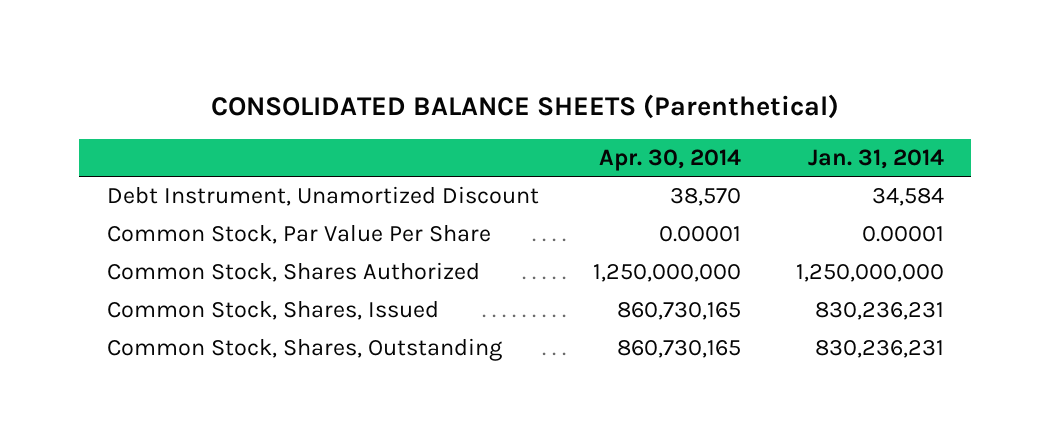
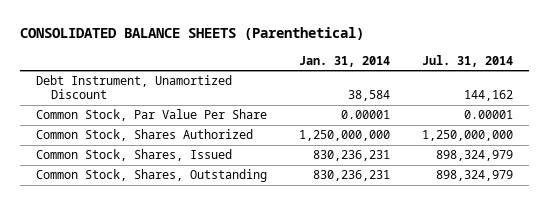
- | Apr. 30, 2014 | Jan. 31, 2014
+ | Jan. 31, 2014 | Jul. 31, 2014
- Debt Instrument, Unamortized Discount | 38,570 | 34,584
+ Debt Instrument, Unamortized Discount | 38,584 | 144,162

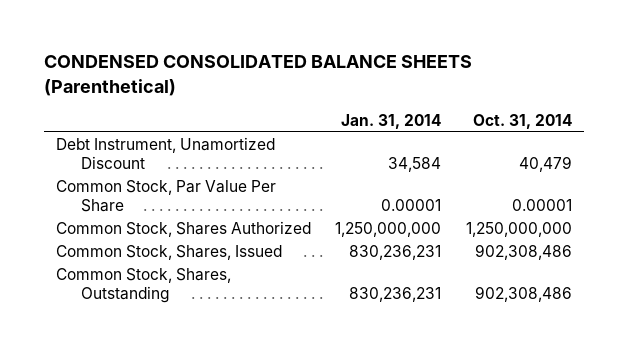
- CONSOLIDATED BALANCE SHEETS (Parenthetical)
+ CONDENSED CONSOLIDATED BALANCE SHEETS (Parenthetical)
- | Jan. 31, 2014 | Jul. 31, 2014
+ | Jan. 31, 2014 | Oct. 31, 2014
- Debt Instrument, Unamortized Discount | 38,584 | 144,162
+ Debt Instrument, Unamortized Discount | 34,584 | 40,479

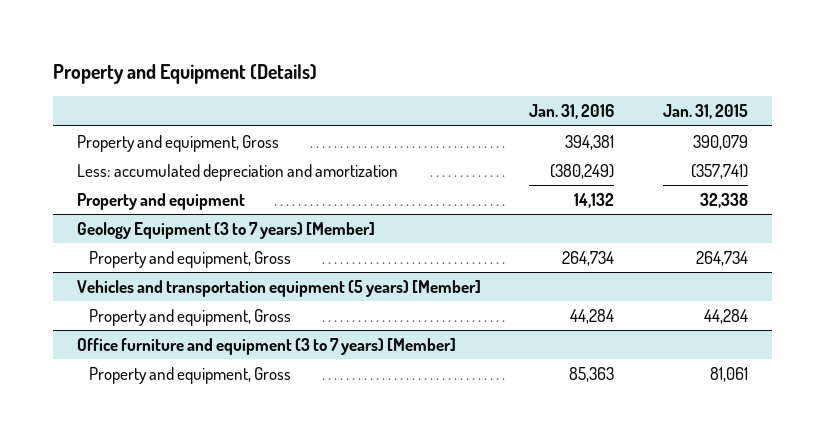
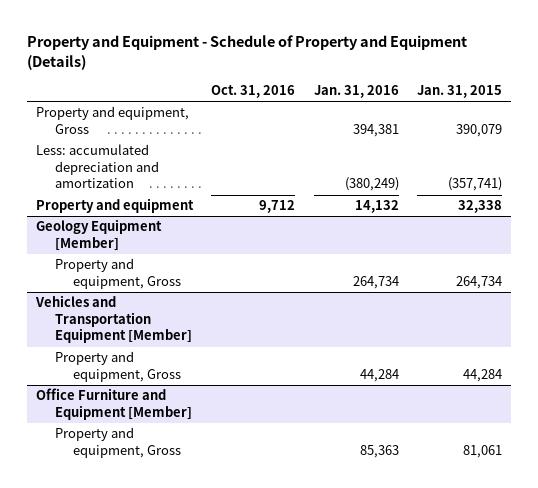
- Property and Equipment (Details)
+ Property and Equipment - Schedule of Property and Equipment (Details)
- | Jan. 31, 2016 | Jan. 31, 2015
+ | Oct. 31, 2016 | Jan. 31, 2016 | Jan. 31, 2015
- Geology Equipment (3 to 7 years) [Member]
+ Geology Equipment [Member]
- Vehicles and transportation equipment (5 years) [Member]
+ Vehicles and Transportation Equipment [Member]
- Office furniture and equipment (3 to 7 years) [Member]
+ Office Furniture and Equipment [Member]

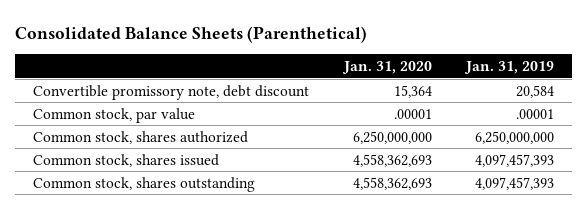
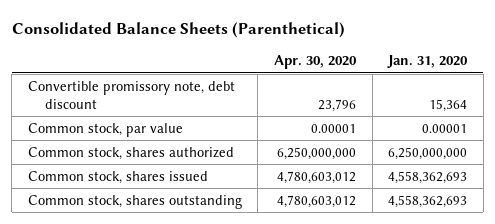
- | Jan. 31, 2020 | Jan. 31, 2019
+ | Apr. 30, 2020 | Jan. 31, 2020
- Common stock, par value | .00001 | .00001
+ Common stock, par value | 0.00001 | 0.00001

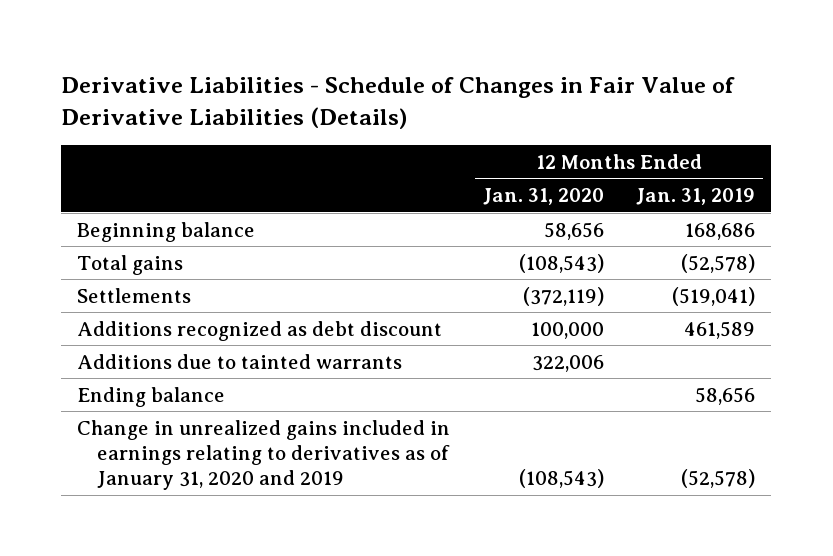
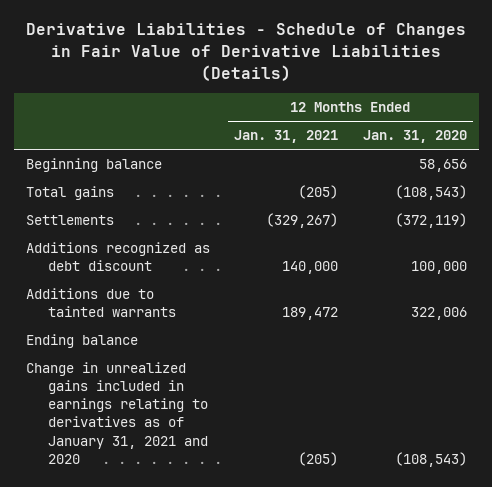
- | 12 Months Ended Jan. 31, 2020 | 12 Months Ended Jan. 31, 2019
+ | 12 Months Ended Jan. 31, 2021 | 12 Months Ended Jan. 31, 2020
- Change in unrealized gains included in earnings relating to derivatives as of January 31, 2020 and 2019 | (108,543) | (52,578)
+ Change in unrealized gains included in earnings relating to derivatives as of January 31, 2021 and 2020 | (205) | (108,543)

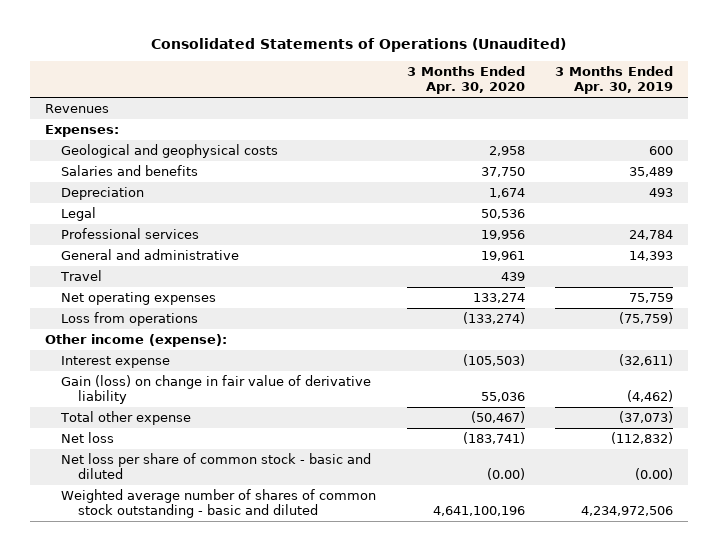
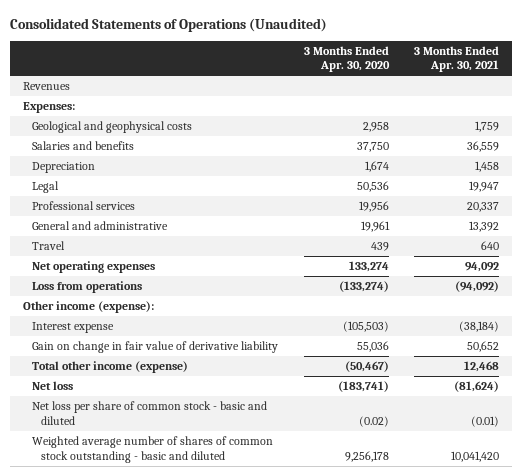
- | 3 Months Ended Apr. 30, 2020 | 3 Months Ended Apr. 30, 2019
+ | 3 Months Ended Apr. 30, 2020 | 3 Months Ended Apr. 30, 2021
- Gain (loss) on change in fair value of derivative liability | 55,036 | (4,462)
- Total other expense | (50,467) | (37,073)
+ Gain on change in fair value of derivative liability | 55,036 | 50,652
+ Total other income (expense) | (50,467) | 12,468
- Net loss per share of common stock - basic and diluted | (0.00) | (0.00)
- Weighted average number of shares of common stock outstanding - basic and diluted | 4,641,100,196 | 4,234,972,506
+ Net loss per share of common stock - basic and diluted | (0.02) | (0.01)
+ Weighted average number of shares of common stock outstanding - basic and diluted | 9,256,178 | 10,041,420

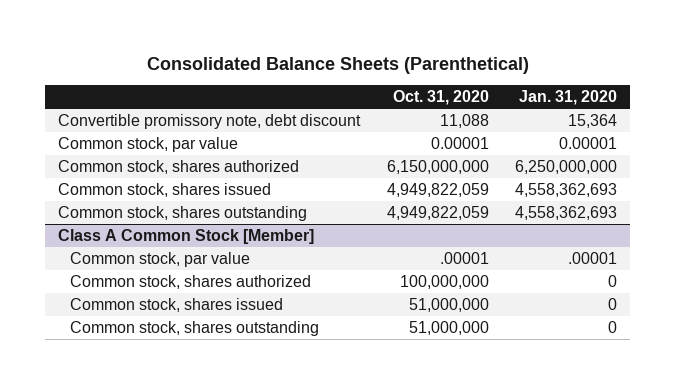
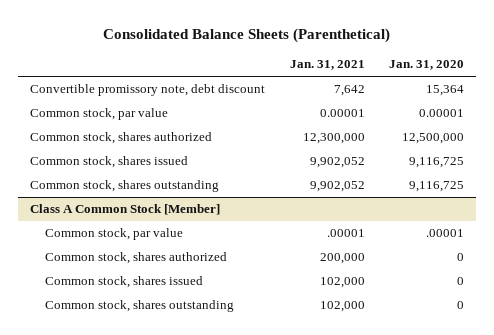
- | Oct. 31, 2020 | Jan. 31, 2020
+ | Jan. 31, 2021 | Jan. 31, 2020
- Common stock, shares authorized | 6,150,000,000 | 6,250,000,000
- Common stock, shares issued | 4,949,822,059 | 4,558,362,693
- Common stock, shares outstanding | 4,949,822,059 | 4,558,362,693
+ Common stock, shares authorized | 12,300,000 | 12,500,000
+ Common stock, shares issued | 9,902,052 | 9,116,725
+ Common stock, shares outstanding | 9,902,052 | 9,116,725

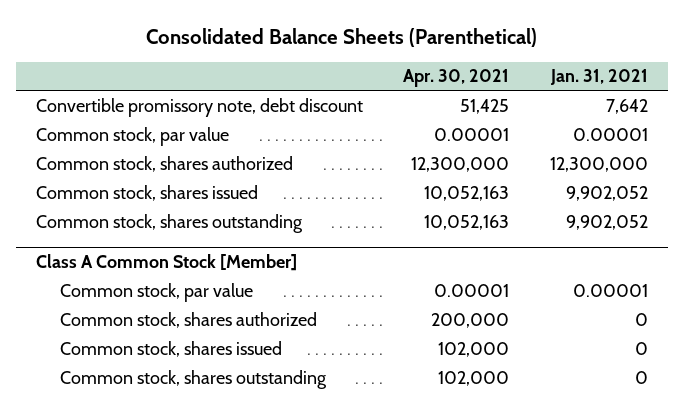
- | Jan. 31, 2021 | Jan. 31, 2020
+ | Apr. 30, 2021 | Jan. 31, 2021
@ Class A Common Stock [Member]
- Common stock, par value | .00001 | .00001
- Common stock, shares authorized | 200,000 | 0
- Common stock, shares issued | 102,000 | 0
- Common stock, shares outstanding | 102,000 | 0
+ Common stock, par value | 0.00001 | 0.00001
+ Common stock, shares authorized | 200,000 | 0
+ Common stock, shares issued | 102,000 | 0
+ Common stock, shares outstanding | 102,000 | 0

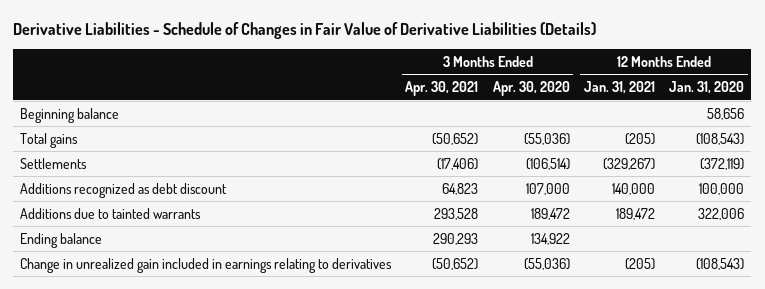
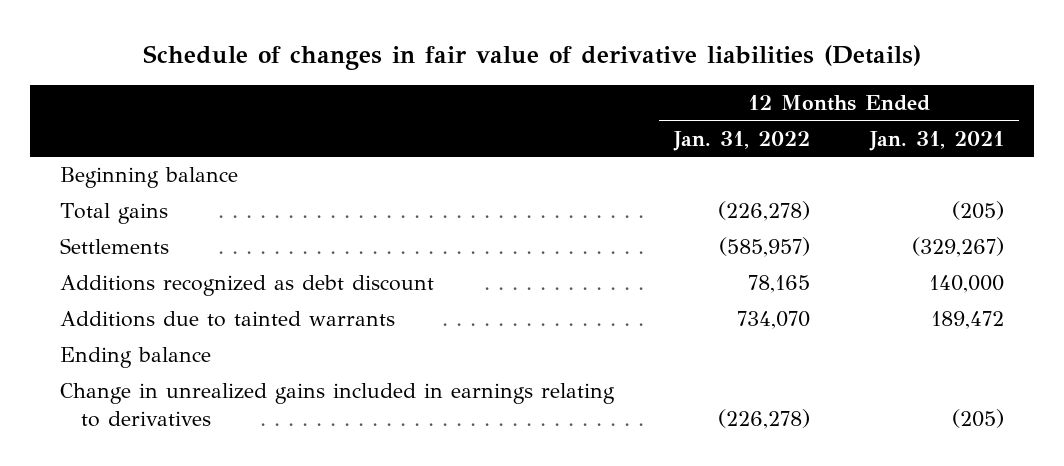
- Derivative Liabilities - Schedule of Changes in Fair Value of Derivative Liabilities (Details)
+ Schedule of changes in fair value of derivative liabilities (Details)
- | 3 Months Ended Apr. 30, 2021 | 3 Months Ended Apr. 30, 2020 | 12 Months Ended Jan. 31, 2021 | 12 Months Ended Jan. 31, 2020
+ | 12 Months Ended Jan. 31, 2022 | 12 Months Ended Jan. 31, 2021
- Change in unrealized gain included in earnings relating to derivatives | (50,652) | (55,036) | (205) | (108,543)
+ Change in unrealized gains included in earnings relating to derivatives | (226,278) | (205)

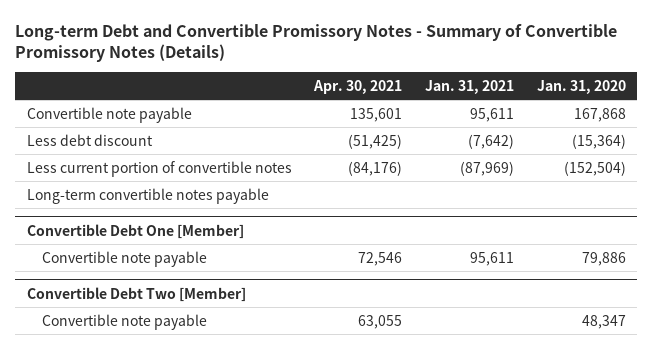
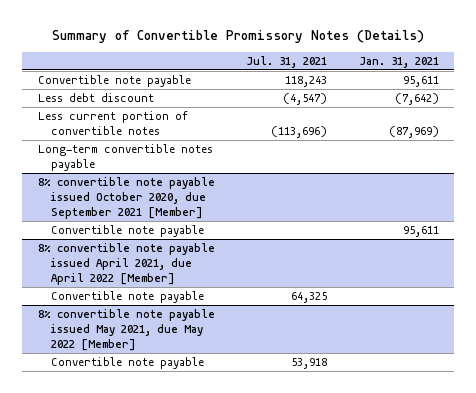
- Long-term Debt and Convertible Promissory Notes - Summary of Convertible Promissory Notes (Details)
+ Summary of Convertible Promissory Notes (Details)
- | Apr. 30, 2021 | Jan. 31, 2021 | Jan. 31, 2020
+ | Jul. 31, 2021 | Jan. 31, 2021
- Convertible Debt One [Member]
+ 8% convertible note payable issued October 2020, due September 2021 [Member]
- Convertible Debt Two [Member]
+ 8% convertible note payable issued April 2021, due April 2022 [Member]
+ 8% convertible note payable issued May 2021, due May 2022 [Member]
+ Convertible note payable | 53,918 |

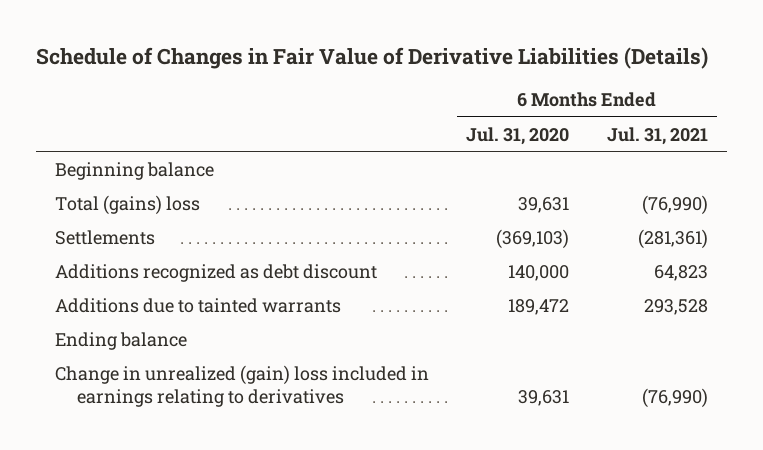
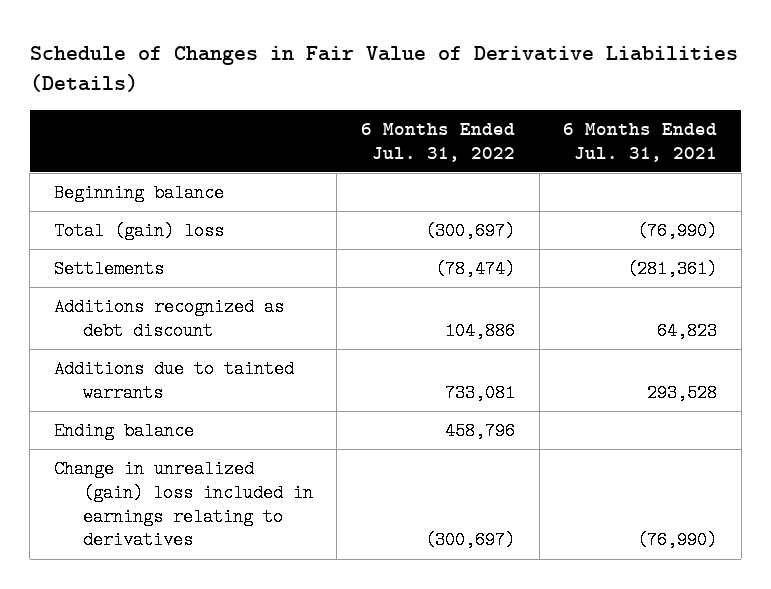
- | 6 Months Ended Jul. 31, 2020 | 6 Months Ended Jul. 31, 2021
+ | 6 Months Ended Jul. 31, 2022 | 6 Months Ended Jul. 31, 2021
- Total (gains) loss | 39,631 | (76,990)
+ Total (gain) loss | (300,697) | (76,990)

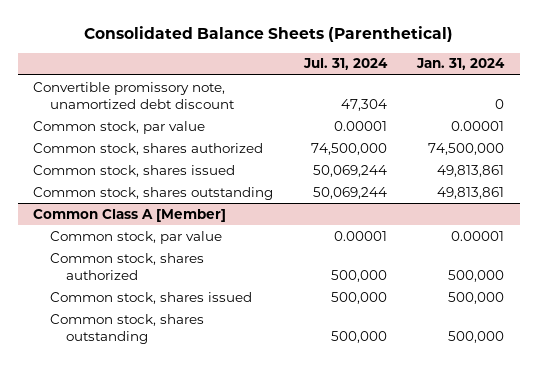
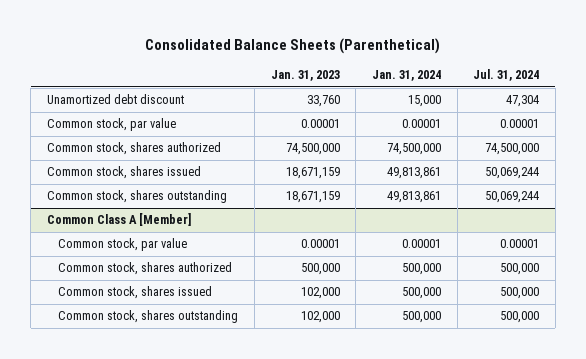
- | Jul. 31, 2024 | Jan. 31, 2024
+ | Jan. 31, 2023 | Jan. 31, 2024 | Jul. 31, 2024
- Convertible promissory note, unamortized debt discount | 47,304 | 0
+ Unamortized debt discount | 33,760 | 15,000 | 47,304

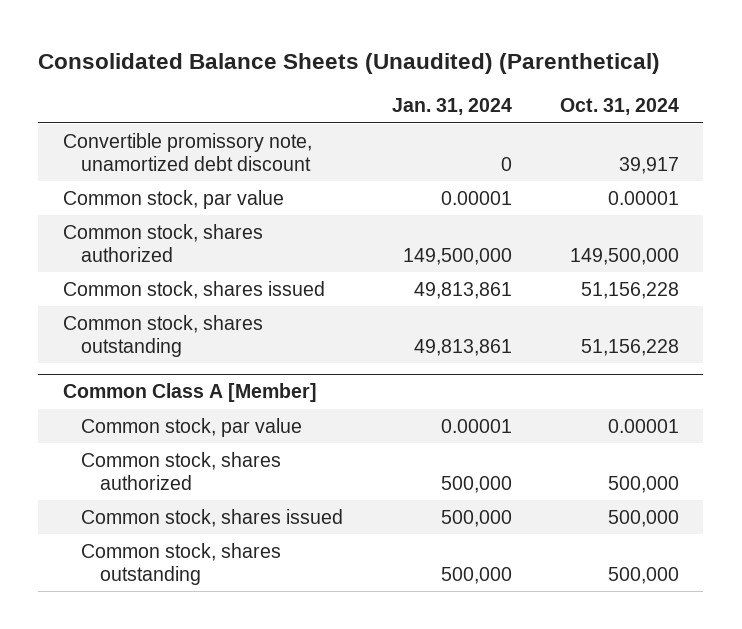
- Consolidated Balance Sheets (Parenthetical)
+ Consolidated Balance Sheets (Unaudited) (Parenthetical)
- | Jan. 31, 2023 | Jan. 31, 2024 | Jul. 31, 2024
+ | Jan. 31, 2024 | Oct. 31, 2024
- Unamortized debt discount | 33,760 | 15,000 | 47,304
+ Convertible promissory note, unamortized debt discount | 0 | 39,917
- Common stock, shares authorized | 74,500,000 | 74,500,000 | 74,500,000
+ Common stock, shares authorized | 149,500,000 | 149,500,000

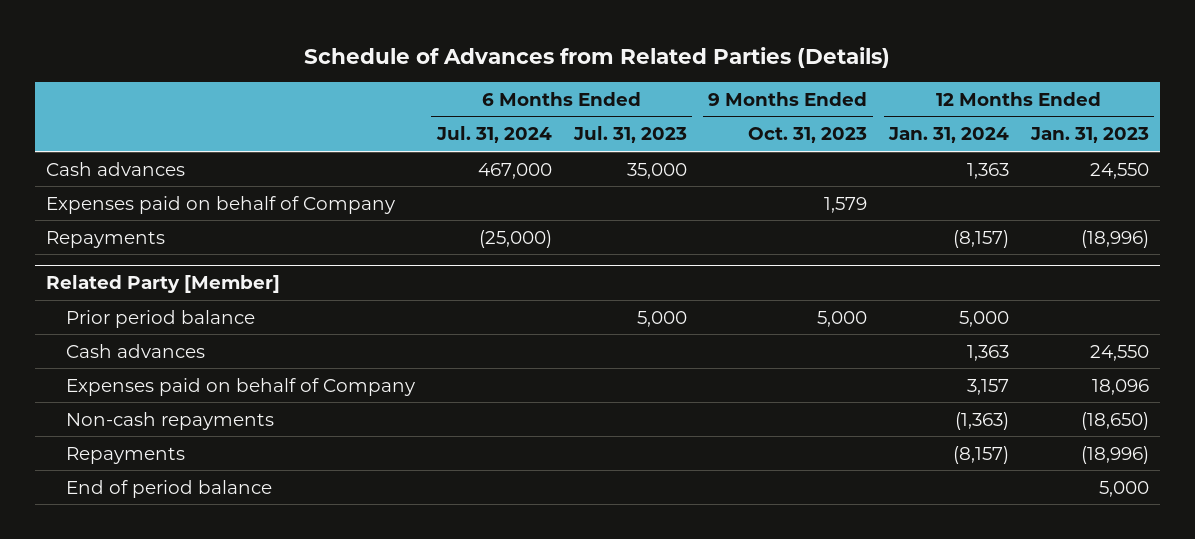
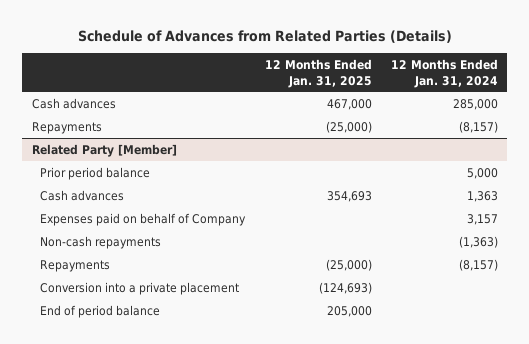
- | 6 Months Ended Jul. 31, 2024 | 6 Months Ended Jul. 31, 2023 | 9 Months Ended Oct. 31, 2023 | 12 Months Ended Jan. 31, 2024 | 12 Months Ended Jan. 31, 2023
+ | 12 Months Ended Jan. 31, 2025 | 12 Months Ended Jan. 31, 2024
- Cash advances | 467,000 | 35,000 | | 1,363 | 24,550
- Expenses paid on behalf of Company | | | 1,579 | |
+ Cash advances | 467,000 | 285,000
@ Related Party [Member]
+ Conversion into a private placement | (124,693) |

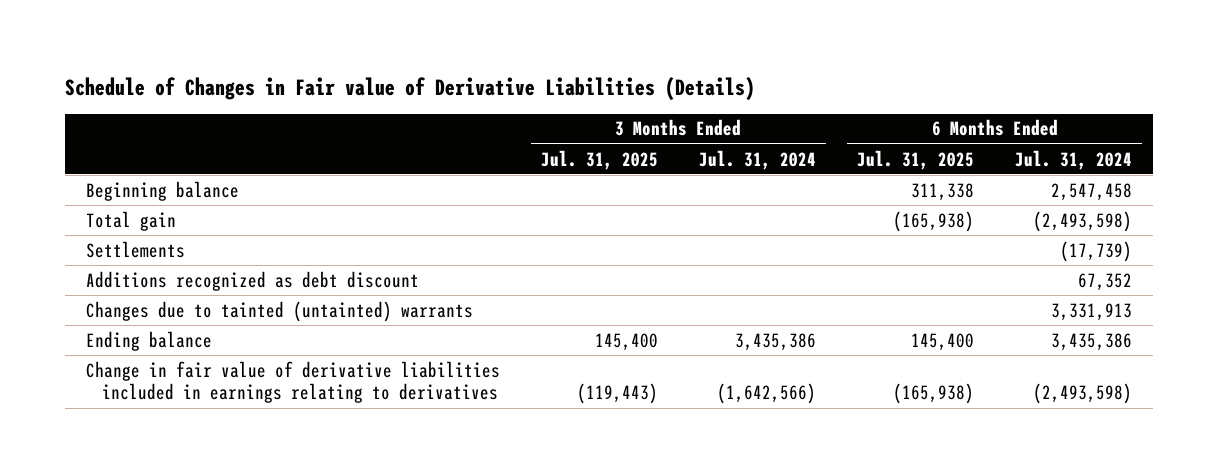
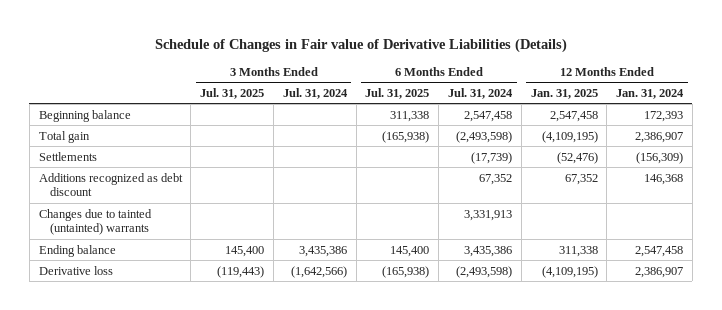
- | 3 Months Ended Jul. 31, 2025 | 3 Months Ended Jul. 31, 2024 | 6 Months Ended Jul. 31, 2025 | 6 Months Ended Jul. 31, 2024
+ | 3 Months Ended Jul. 31, 2025 | 3 Months Ended Jul. 31, 2024 | 6 Months Ended Jul. 31, 2025 | 6 Months Ended Jul. 31, 2024 | 12 Months Ended Jan. 31, 2025 | 12 Months Ended Jan. 31, 2024
- Change in fair value of derivative liabilities included in earnings relating to derivatives | (119,443) | (1,642,566) | (165,938) | (2,493,598)
+ Derivative loss | (119,443) | (1,642,566) | (165,938) | (2,493,598) | (4,109,195) | 2,386,907

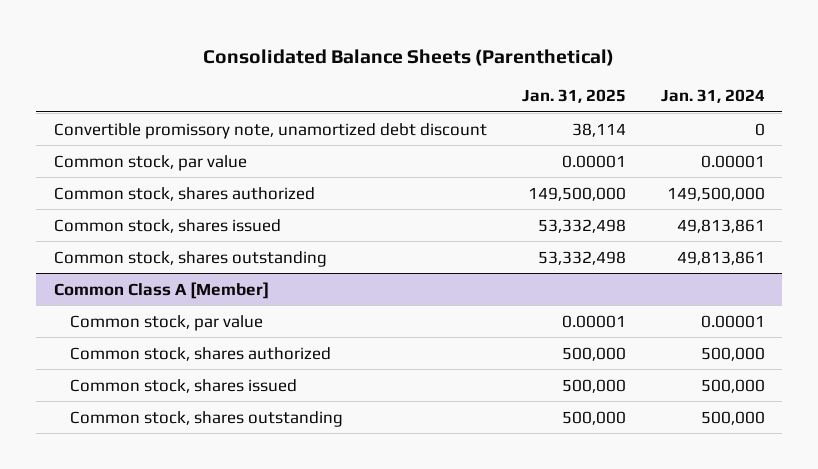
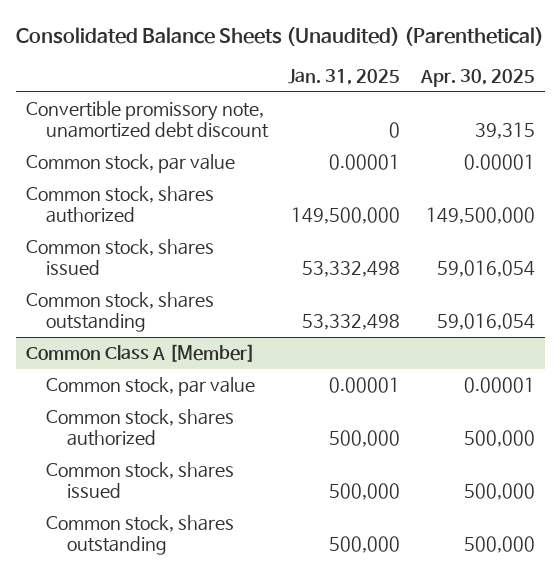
- Consolidated Balance Sheets (Parenthetical)
+ Consolidated Balance Sheets (Unaudited) (Parenthetical)
- | Jan. 31, 2025 | Jan. 31, 2024
+ | Jan. 31, 2025 | Apr. 30, 2025
- Convertible promissory note, unamortized debt discount | 38,114 | 0
+ Convertible promissory note, unamortized debt discount | 0 | 39,315

